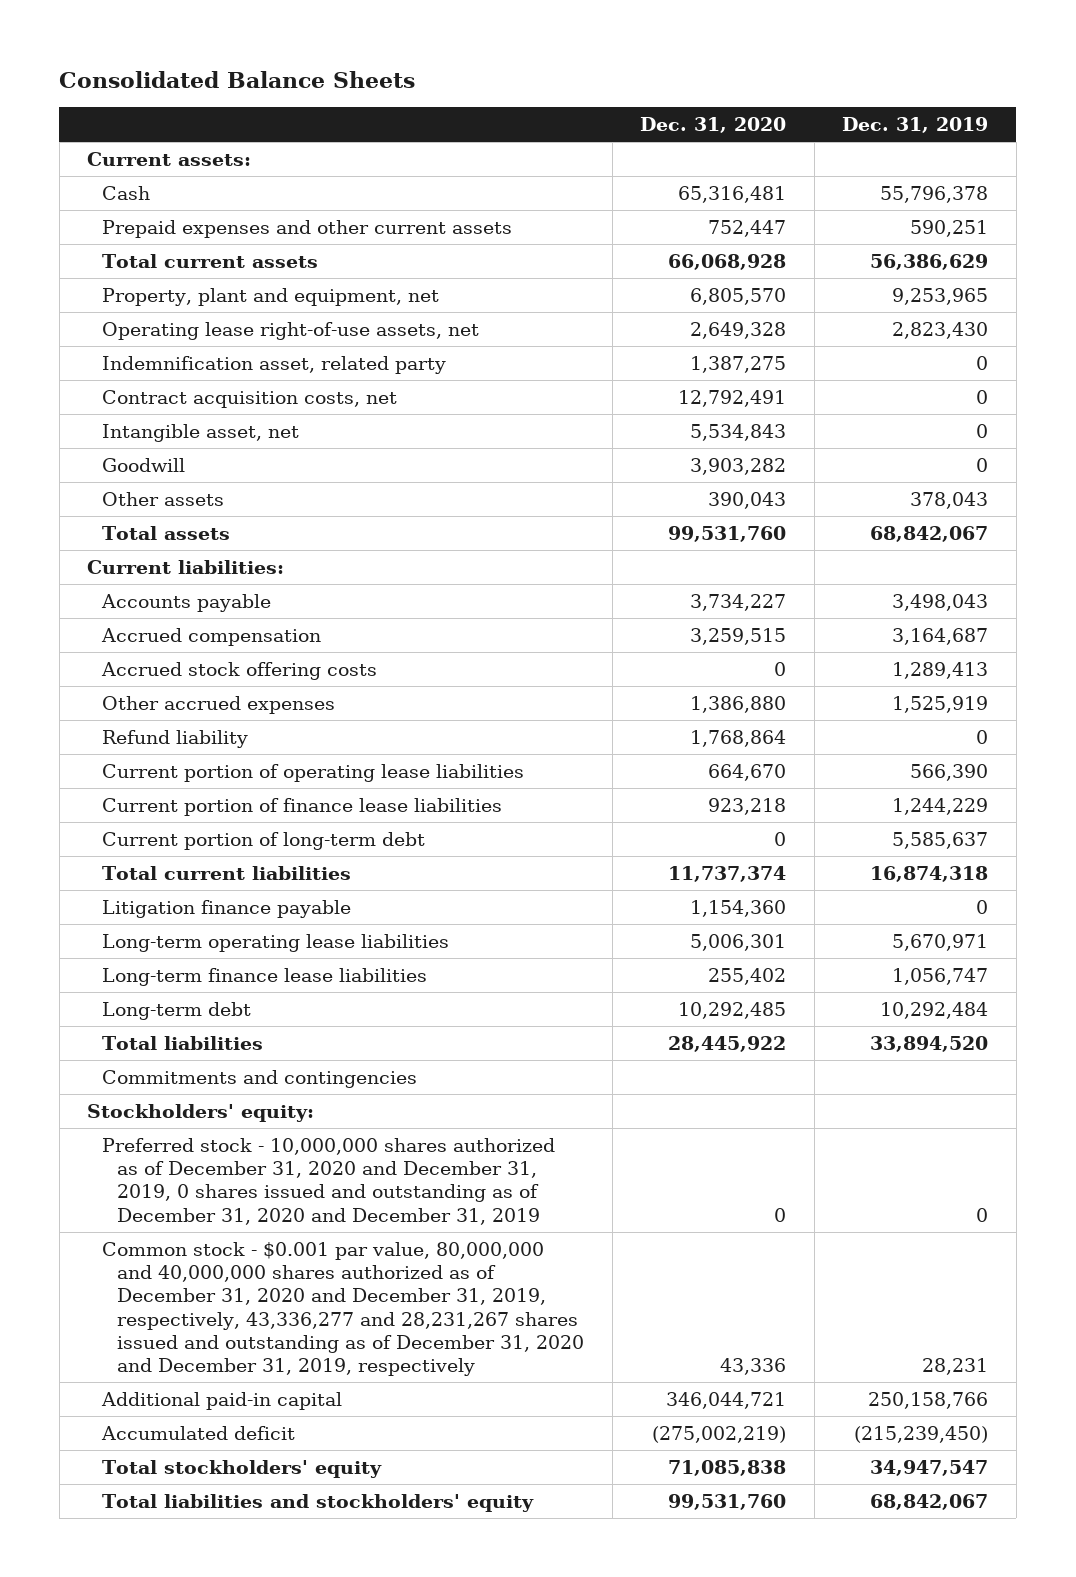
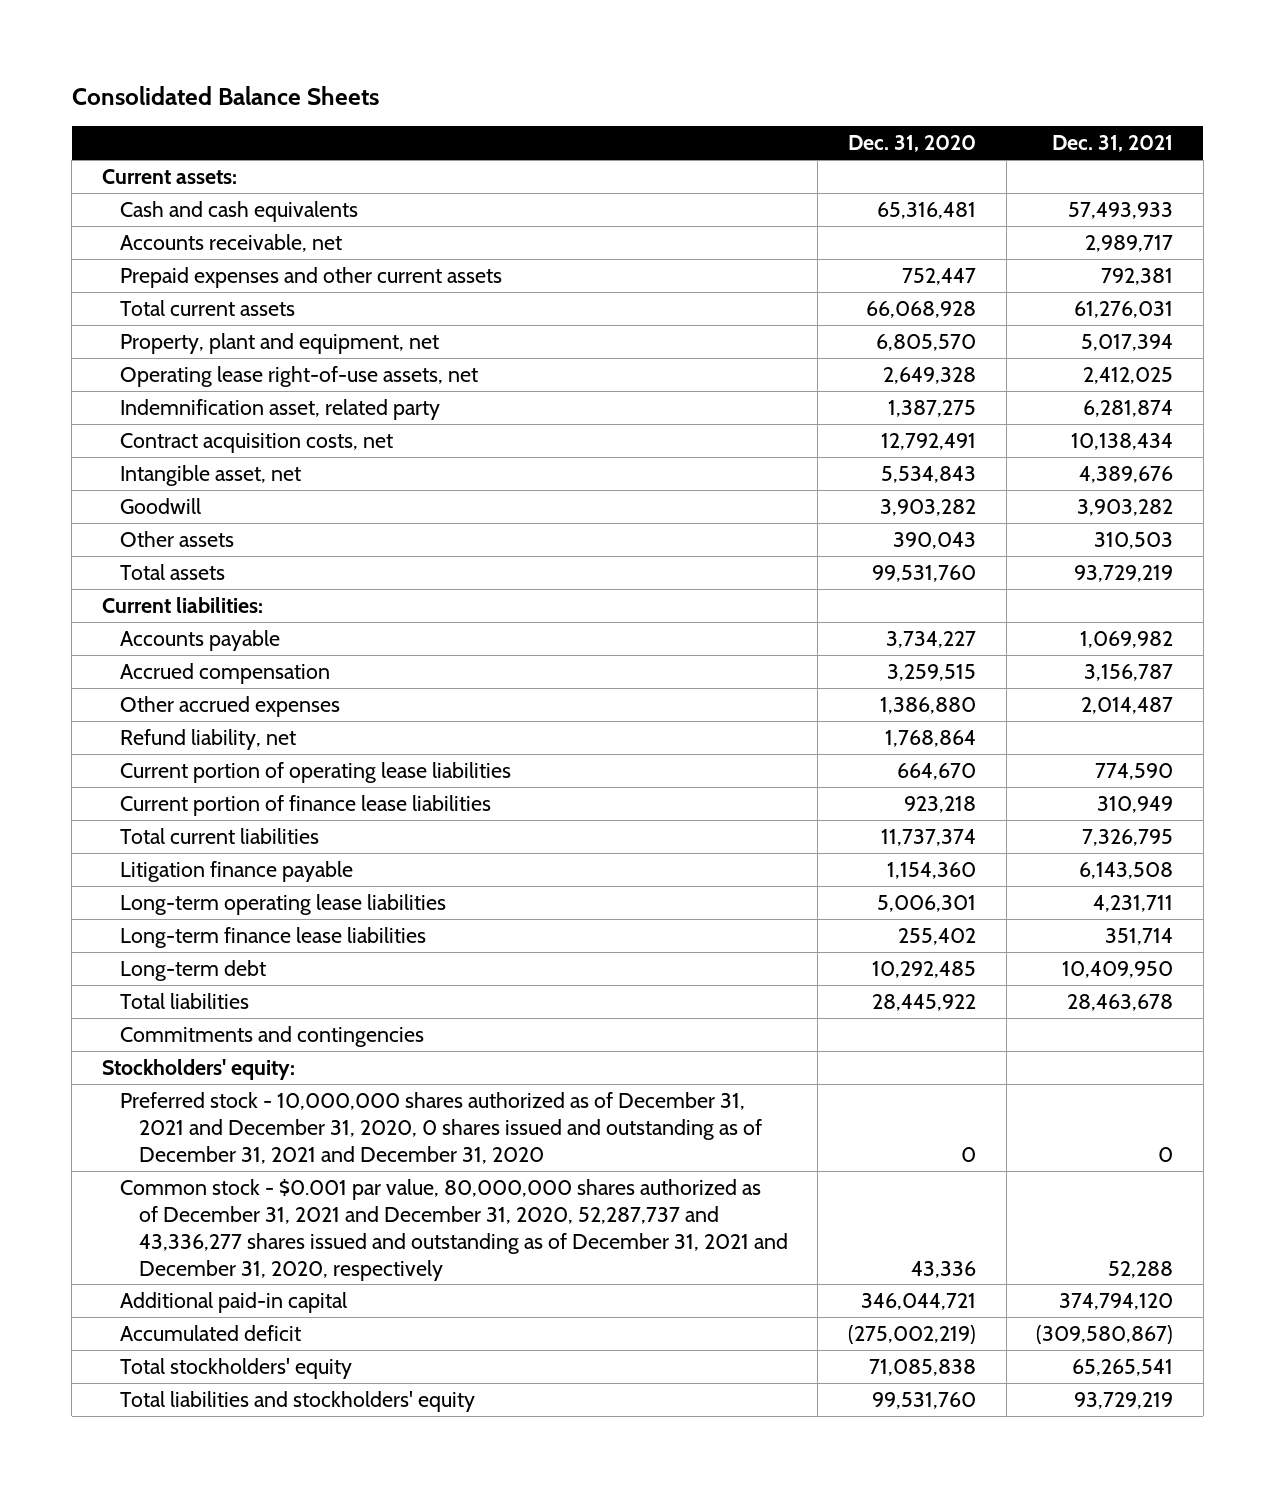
- | Dec. 31, 2020 | Dec. 31, 2019
+ | Dec. 31, 2020 | Dec. 31, 2021
- Cash | 65,316,481 | 55,796,378
+ Cash and cash equivalents | 65,316,481 | 57,493,933
+ Accounts receivable, net | | 2,989,717
- Accrued stock offering costs | 0 | 1,289,413
- Refund liability | 1,768,864 | 0
+ Refund liability, net | 1,768,864 |
- Current portion of long-term debt | 0 | 5,585,637
- Preferred stock - 10,000,000 shares authorized as of December 31, 2020 and December 31, 2019, 0 shares issued and outstanding as of December 31, 2020 and December 31, 2019 | 0 | 0
- Common stock - $0.001 par value, 80,000,000 and 40,000,000 shares authorized as of December 31, 2020 and December 31, 2019, respectively, 43,336,277 and 28,231,267 shares issued and outstanding as of December 31, 2020 and December 31, 2019, respectively | 43,336 | 28,231
+ Preferred stock - 10,000,000 shares authorized as of December 31, 2021 and December 31, 2020, 0 shares issued and outstanding as of December 31, 2021 and December 31, 2020 | 0 | 0
+ Common stock - $0.001 par value, 80,000,000 shares authorized as of December 31, 2021 and December 31, 2020, 52,287,737 and 43,336,277 shares issued and outstanding as of December 31, 2021 and December 31, 2020, respectively | 43,336 | 52,288

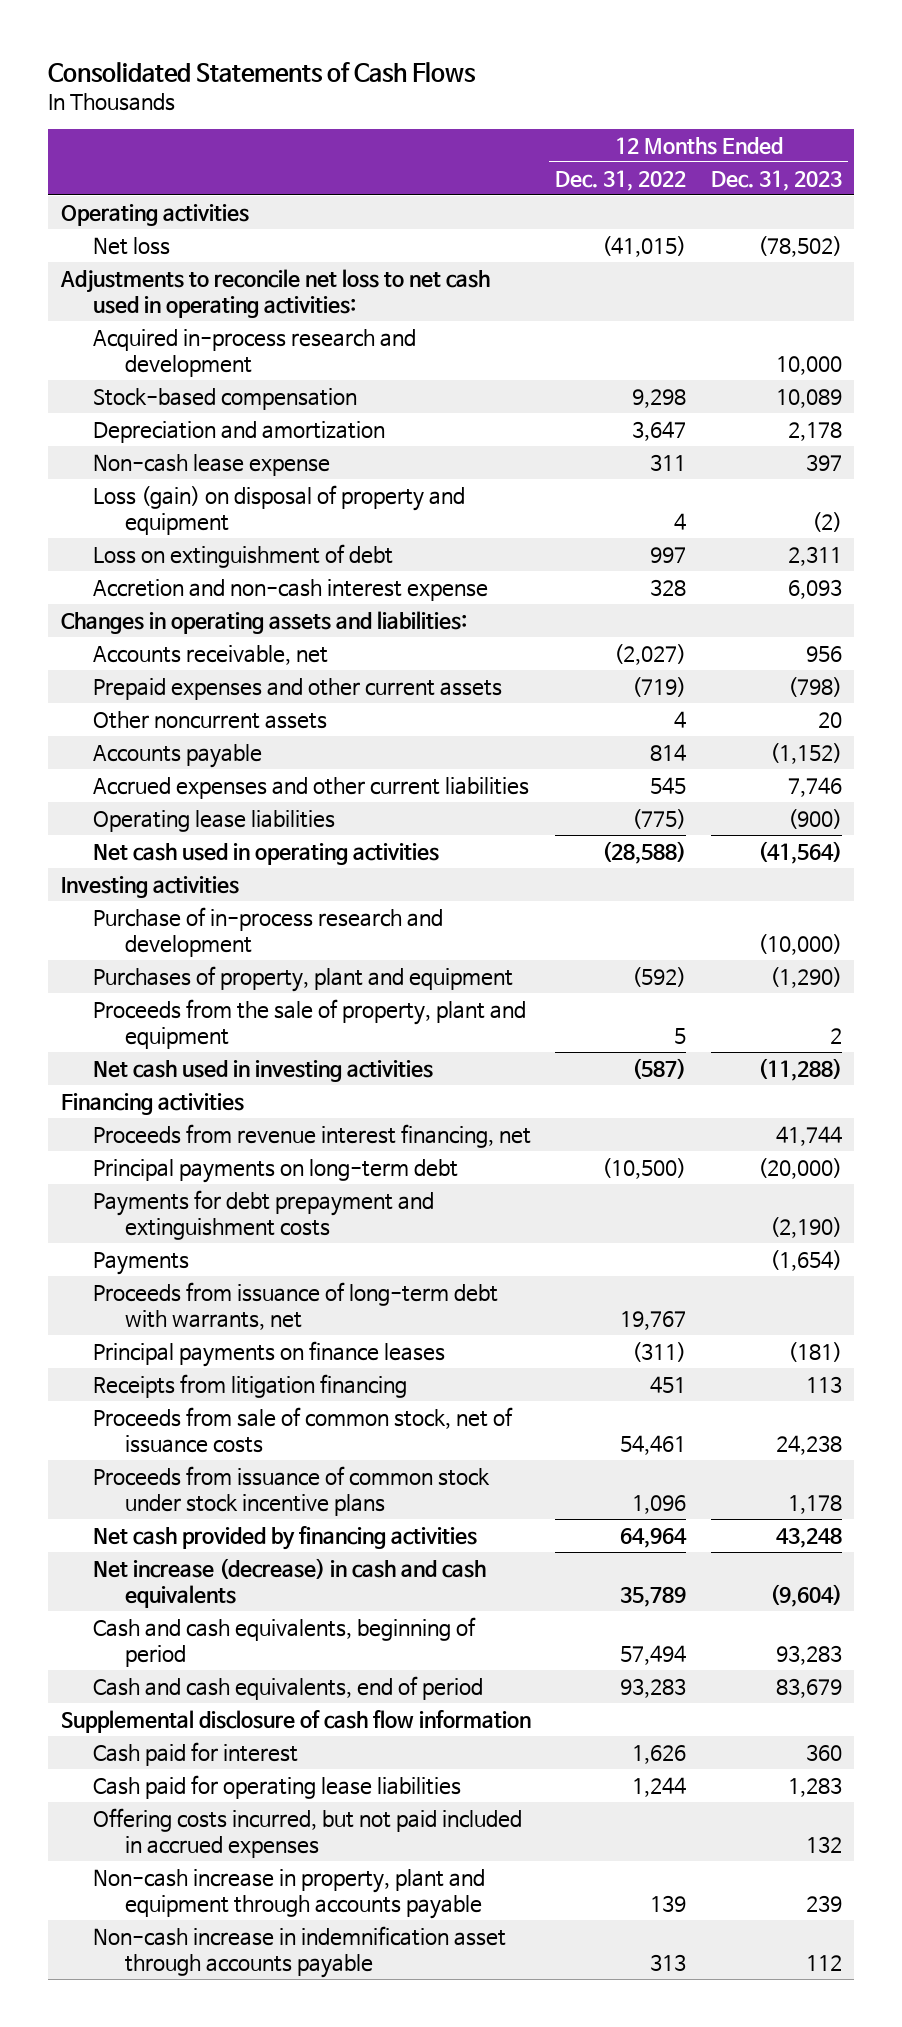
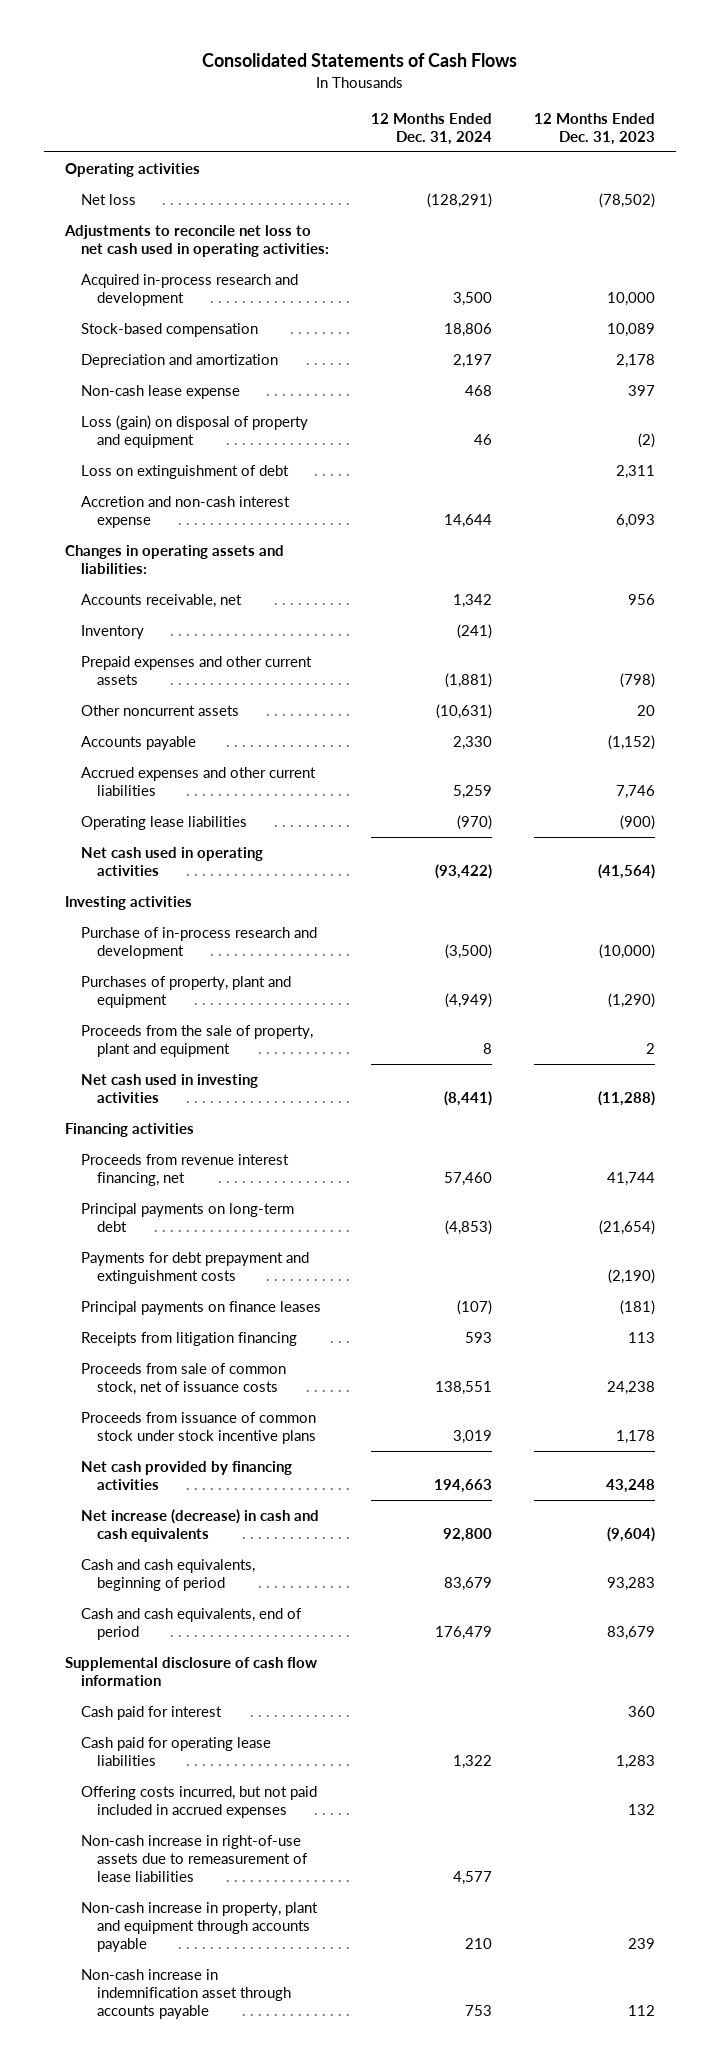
- | 12 Months Ended Dec. 31, 2022 | 12 Months Ended Dec. 31, 2023
+ | 12 Months Ended Dec. 31, 2024 | 12 Months Ended Dec. 31, 2023
+ Inventory | (241) |
- Principal payments on long-term debt | (10,500) | (20,000)
+ Principal payments on long-term debt | (4,853) | (21,654)
- Payments | | (1,654)
- Proceeds from issuance of long-term debt with warrants, net | 19,767 |
+ Non-cash increase in right-of-use assets due to remeasurement of lease liabilities | 4,577 |

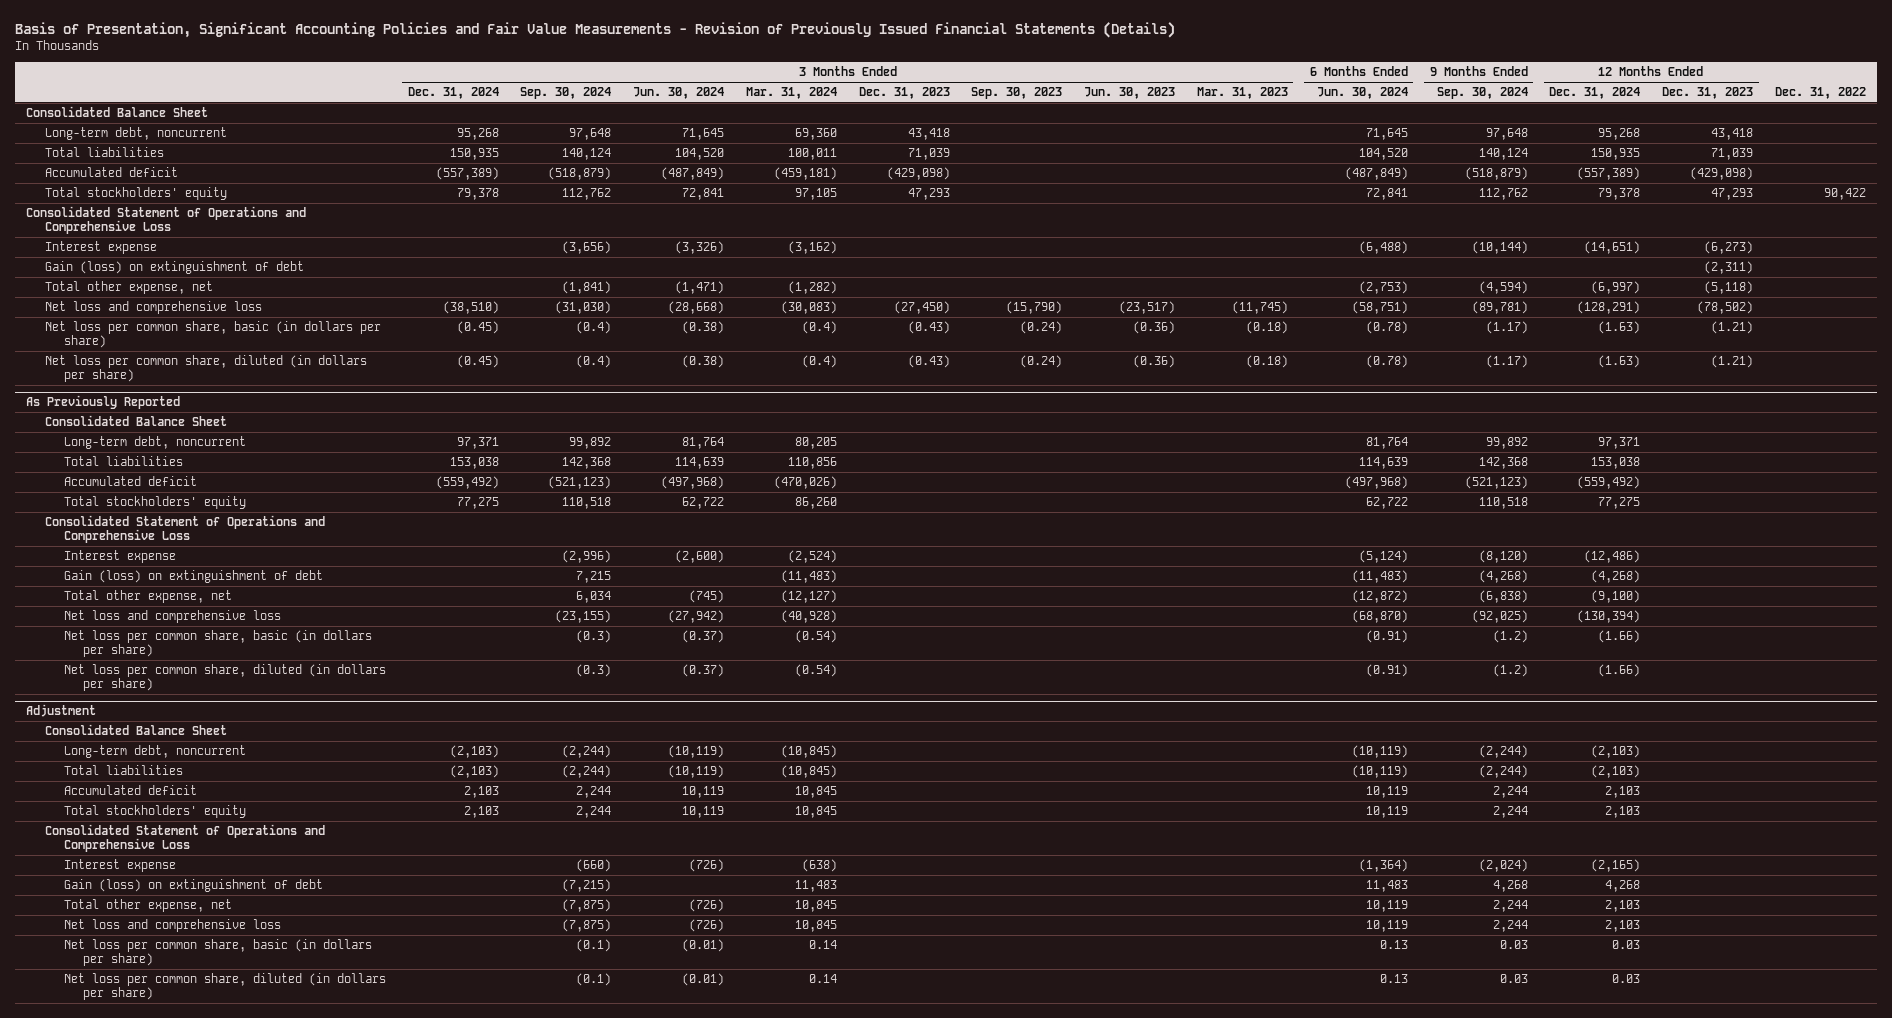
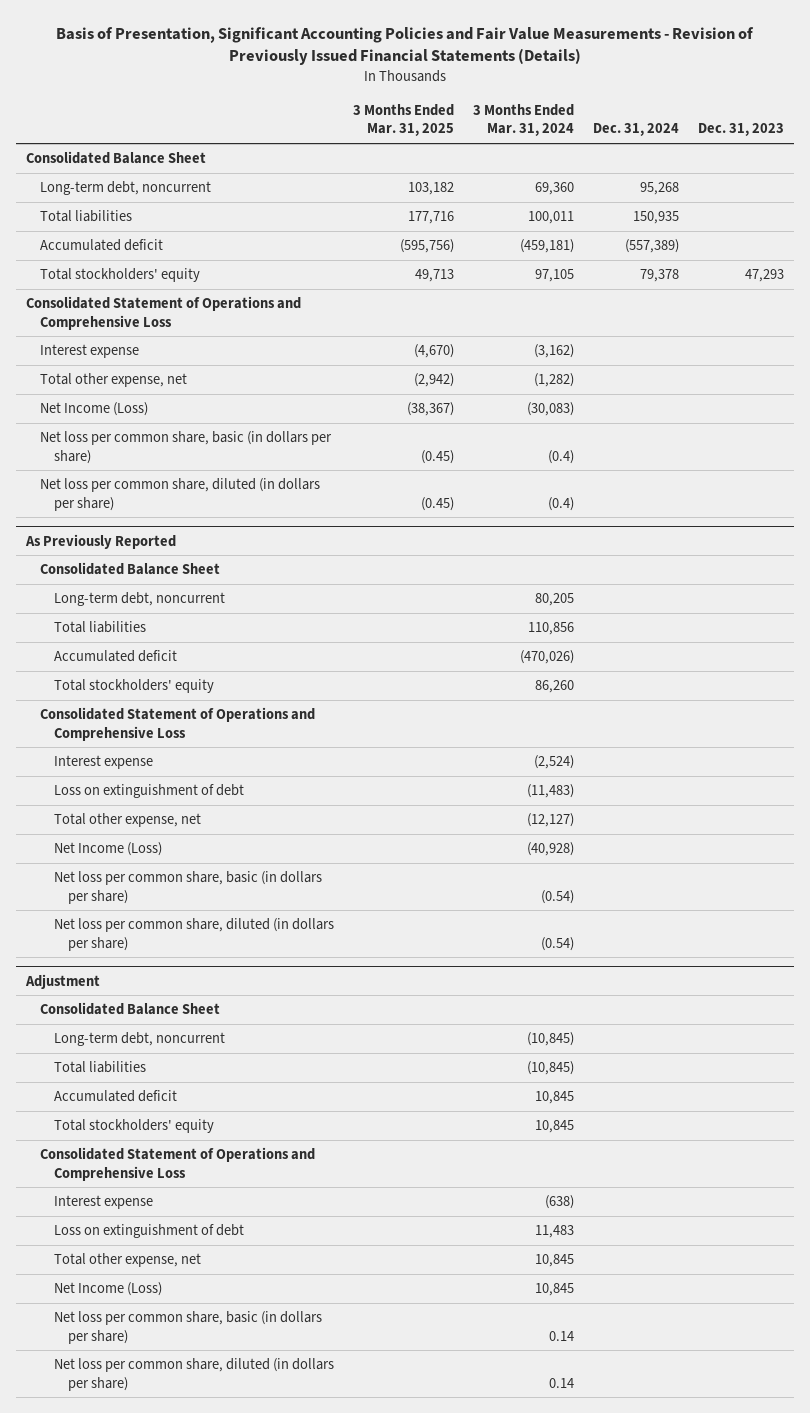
- | 3 Months Ended Dec. 31, 2024 | 3 Months Ended Sep. 30, 2024 | 3 Months Ended Jun. 30, 2024 | 3 Months Ended Mar. 31, 2024 | 3 Months Ended Dec. 31, 2023 | 3 Months Ended Sep. 30, 2023 | 3 Months Ended Jun. 30, 2023 | 3 Months Ended Mar. 31, 2023 | 6 Months Ended Jun. 30, 2024 | 9 Months Ended Sep. 30, 2024 | 12 Months Ended Dec. 31, 2024 | 12 Months Ended Dec. 31, 2023 | Dec. 31, 2022
+ | 3 Months Ended Mar. 31, 2025 | 3 Months Ended Mar. 31, 2024 | Dec. 31, 2024 | Dec. 31, 2023
- Gain (loss) on extinguishment of debt | | | | | | | | | | | | (2,311) |
- Net loss and comprehensive loss | (38,510) | (31,030) | (28,668) | (30,083) | (27,450) | (15,790) | (23,517) | (11,745) | (58,751) | (89,781) | (128,291) | (78,502) |
+ Net Income (Loss) | (38,367) | (30,083) | |
@ As Previously Reported
- Gain (loss) on extinguishment of debt | | 7,215 | | (11,483) | | | | | (11,483) | (4,268) | (4,268) | |
+ Loss on extinguishment of debt | | (11,483) | |
- Net loss and comprehensive loss | | (23,155) | (27,942) | (40,928) | | | | | (68,870) | (92,025) | (130,394) | |
+ Net Income (Loss) | | (40,928) | |
@ Adjustment
- Gain (loss) on extinguishment of debt | | (7,215) | | 11,483 | | | | | 11,483 | 4,268 | 4,268 | |
+ Loss on extinguishment of debt | | 11,483 | |
- Net loss and comprehensive loss | | (7,875) | (726) | 10,845 | | | | | 10,119 | 2,244 | 2,103 | |
+ Net Income (Loss) | | 10,845 | |

